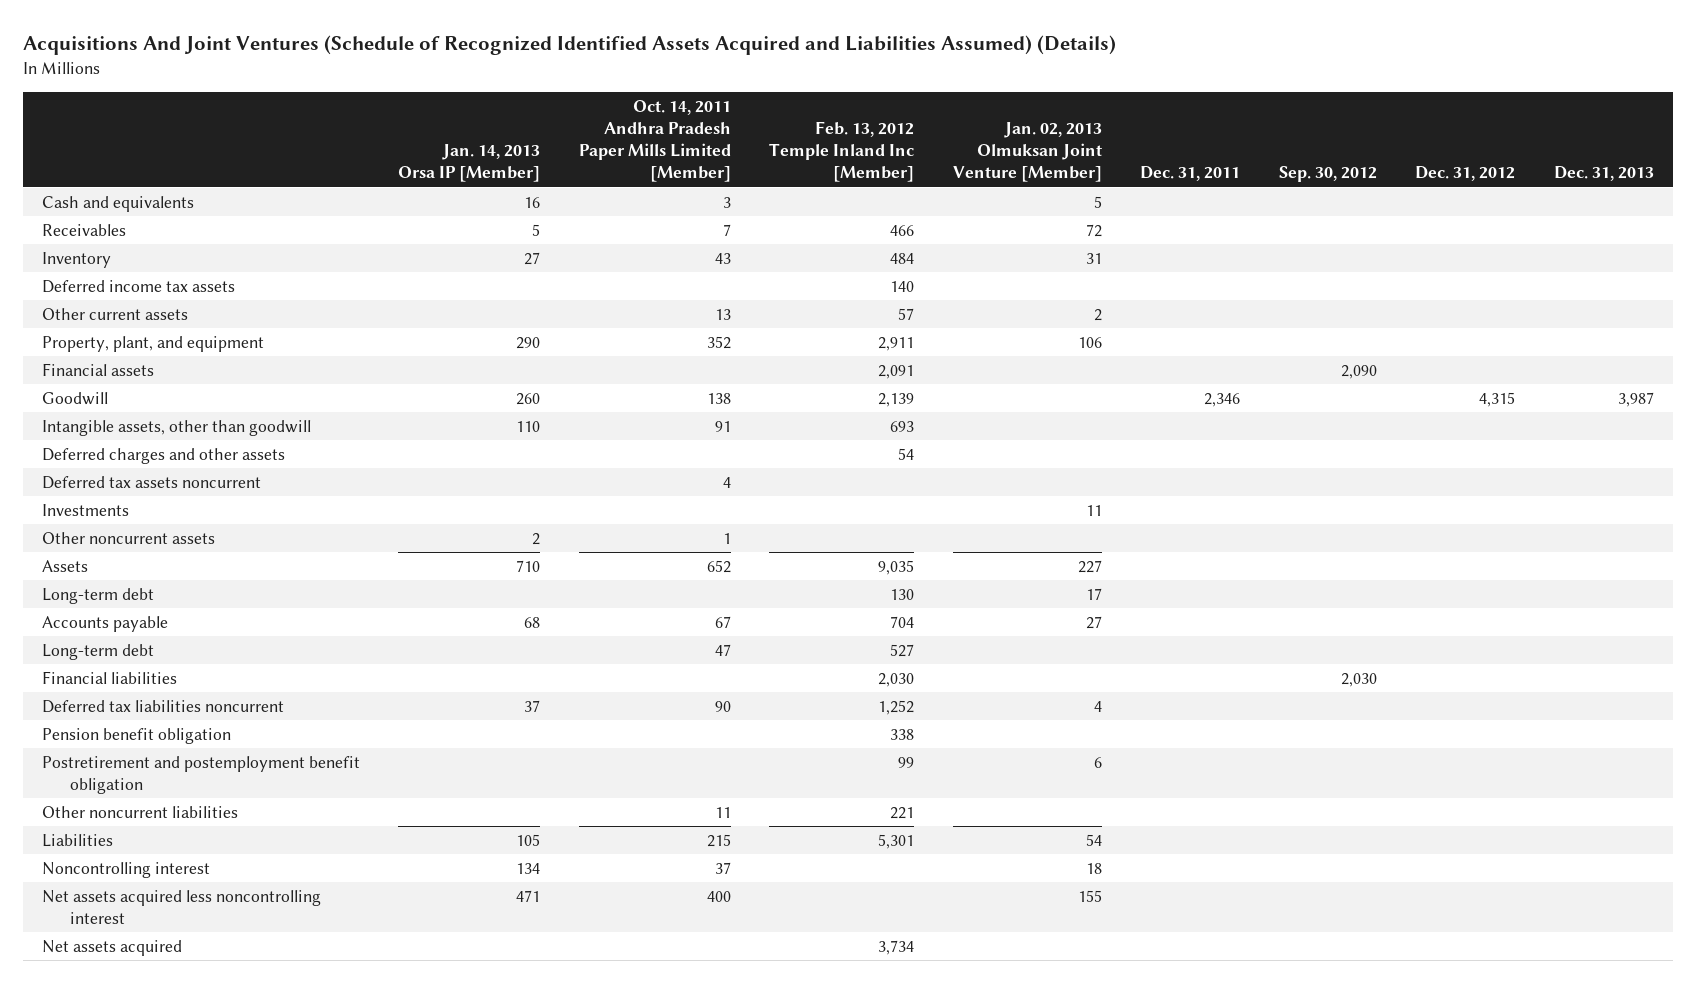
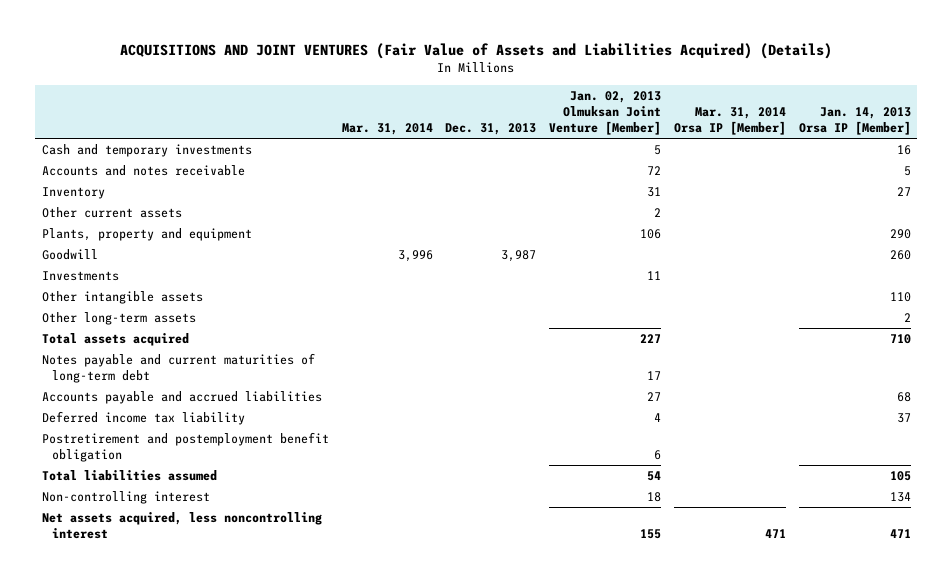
- Acquisitions And Joint Ventures (Schedule of Recognized Identified Assets Acquired and Liabilities Assumed) (Details)
+ ACQUISITIONS AND JOINT VENTURES (Fair Value of Assets and Liabilities Acquired) (Details)
- | Jan. 14, 2013 Orsa IP [Member] | Oct. 14, 2011 Andhra Pradesh Paper Mills Limited [Member] | Feb. 13, 2012 Temple Inland Inc [Member] | Jan. 02, 2013 Olmuksan Joint Venture [Member] | Dec. 31, 2011 | Sep. 30, 2012 | Dec. 31, 2012 | Dec. 31, 2013
+ | Mar. 31, 2014 | Dec. 31, 2013 | Jan. 02, 2013 Olmuksan Joint Venture [Member] | Mar. 31, 2014 Orsa IP [Member] | Jan. 14, 2013 Orsa IP [Member]
- Cash and equivalents | 16 | 3 | | 5 | | | |
- Receivables | 5 | 7 | 466 | 72 | | | |
+ Cash and temporary investments | | | 5 | | 16
+ Accounts and notes receivable | | | 72 | | 5
- Deferred income tax assets | | | 140 | | | | |
- Property, plant, and equipment | 290 | 352 | 2,911 | 106 | | | |
- Financial assets | | | 2,091 | | | 2,090 | |
+ Plants, property and equipment | | | 106 | | 290
- Intangible assets, other than goodwill | 110 | 91 | 693 | | | | |
- Deferred charges and other assets | | | 54 | | | | |
- Deferred tax assets noncurrent | | 4 | | | | | |
- Other noncurrent assets | 2 | 1 | | | | | |
- Assets | 710 | 652 | 9,035 | 227 | | | |
- Long-term debt | | | 130 | 17 | | | |
- Accounts payable | 68 | 67 | 704 | 27 | | | |
- Long-term debt | | 47 | 527 | | | | |
- Financial liabilities | | | 2,030 | | | 2,030 | |
- Deferred tax liabilities noncurrent | 37 | 90 | 1,252 | 4 | | | |
- Pension benefit obligation | | | 338 | | | | |
+ Other intangible assets | | | | | 110
+ Other long-term assets | | | | | 2
+ Total assets acquired | | | 227 | | 710
+ Notes payable and current maturities of long-term debt | | | 17 | |
+ Accounts payable and accrued liabilities | | | 27 | | 68
+ Deferred income tax liability | | | 4 | | 37
- Other noncurrent liabilities | | 11 | 221 | | | | |
- Liabilities | 105 | 215 | 5,301 | 54 | | | |
- Noncontrolling interest | 134 | 37 | | 18 | | | |
- Net assets acquired less noncontrolling interest | 471 | 400 | | 155 | | | |
- Net assets acquired | | | 3,734 | | | | |
+ Total liabilities assumed | | | 54 | | 105
+ Non-controlling interest | | | 18 | | 134
+ Net assets acquired, less noncontrolling interest | | | 155 | 471 | 471

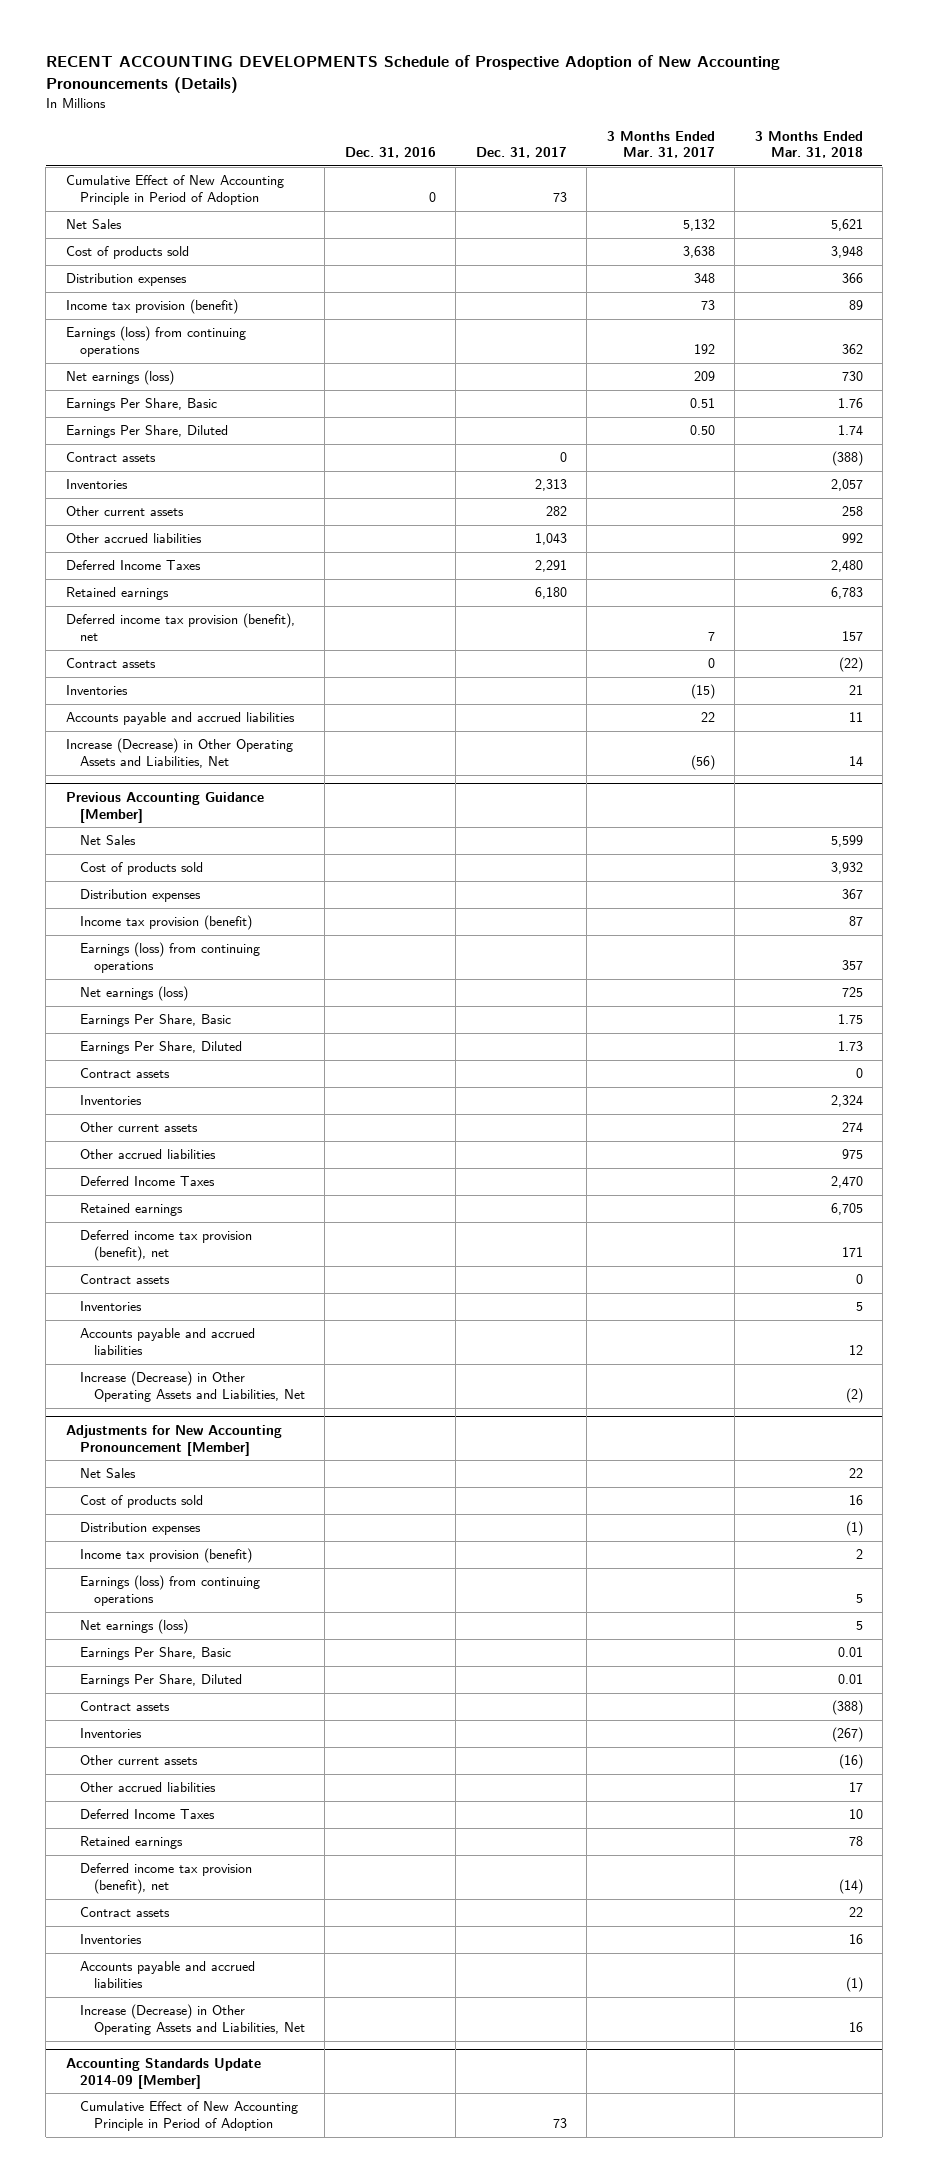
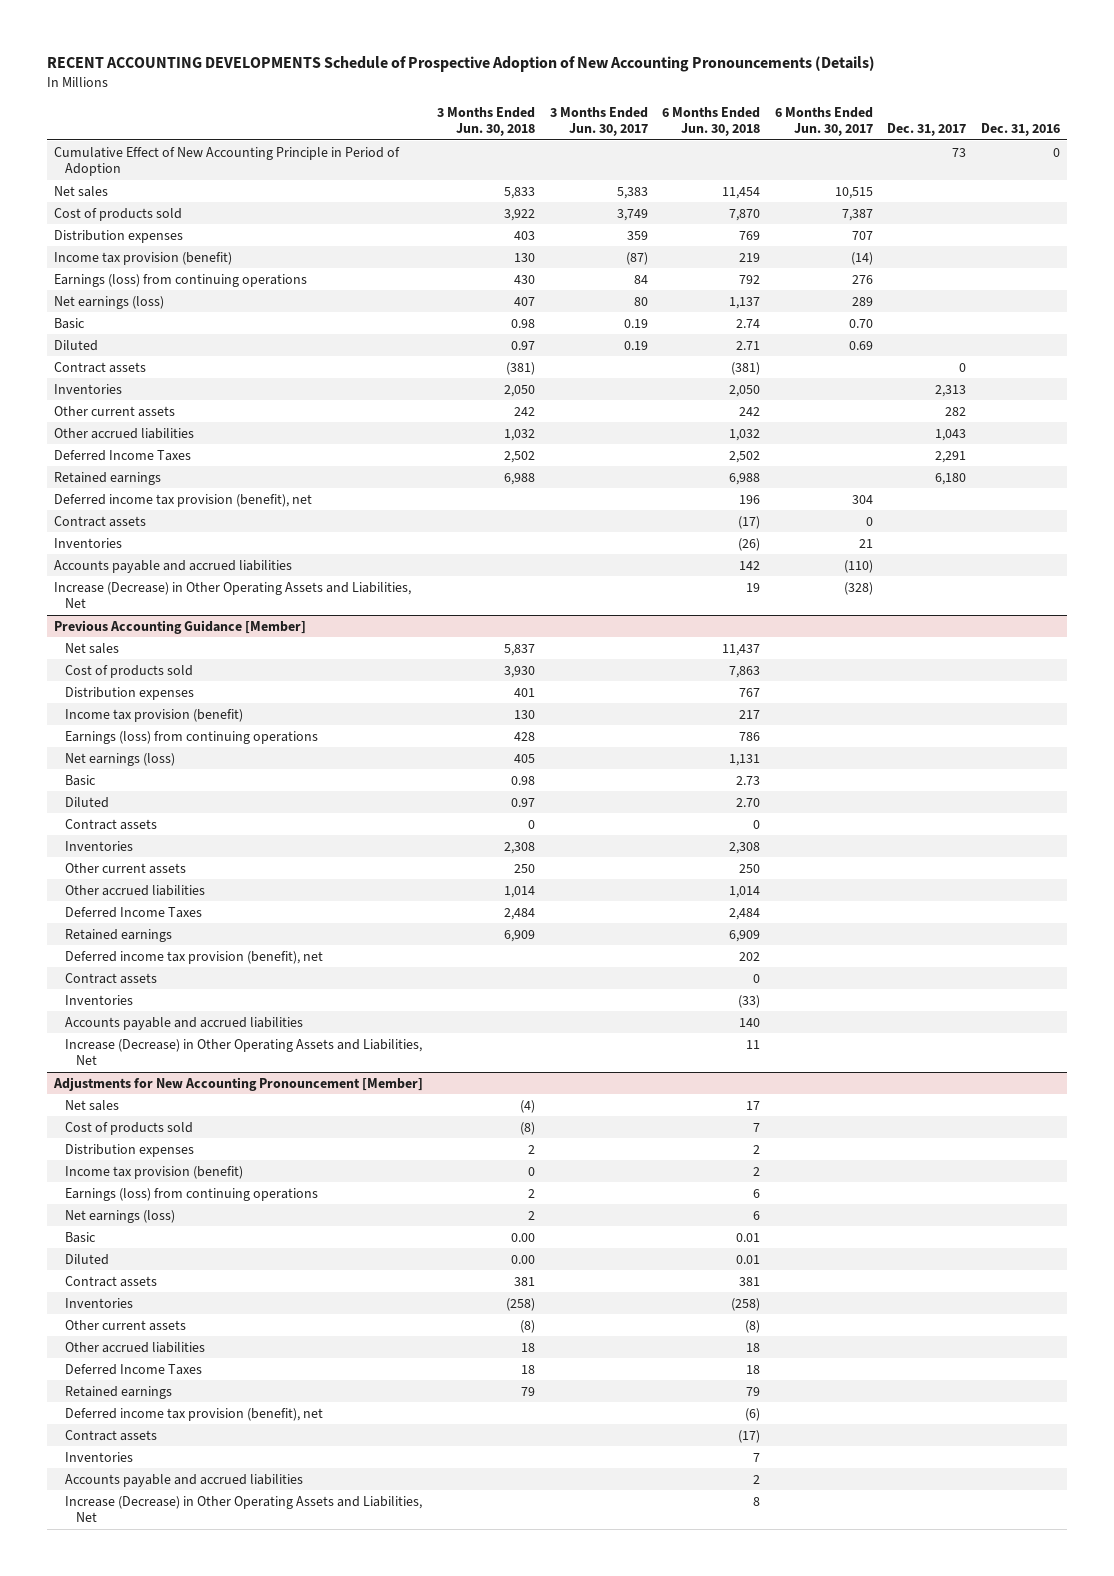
- | Dec. 31, 2016 | Dec. 31, 2017 | 3 Months Ended Mar. 31, 2017 | 3 Months Ended Mar. 31, 2018
+ | 3 Months Ended Jun. 30, 2018 | 3 Months Ended Jun. 30, 2017 | 6 Months Ended Jun. 30, 2018 | 6 Months Ended Jun. 30, 2017 | Dec. 31, 2017 | Dec. 31, 2016
- Net Sales | | | 5,132 | 5,621
+ Net sales | 5,833 | 5,383 | 11,454 | 10,515 | |
- Earnings Per Share, Basic | | | 0.51 | 1.76
- Earnings Per Share, Diluted | | | 0.50 | 1.74
+ Basic | 0.98 | 0.19 | 2.74 | 0.70 | |
+ Diluted | 0.97 | 0.19 | 2.71 | 0.69 | |
@ Previous Accounting Guidance [Member]
- Net Sales | | | | 5,599
+ Net sales | 5,837 | | 11,437 | | |
- Earnings Per Share, Basic | | | | 1.75
- Earnings Per Share, Diluted | | | | 1.73
+ Basic | 0.98 | | 2.73 | | |
+ Diluted | 0.97 | | 2.70 | | |
@ Adjustments for New Accounting Pronouncement [Member]
- Net Sales | | | | 22
+ Net sales | (4) | | 17 | | |
- Earnings Per Share, Basic | | | | 0.01
- Earnings Per Share, Diluted | | | | 0.01
+ Basic | 0.00 | | 0.01 | | |
+ Diluted | 0.00 | | 0.01 | | |
- Accounting Standards Update 2014-09 [Member]
- Cumulative Effect of New Accounting Principle in Period of Adoption | | 73 | |

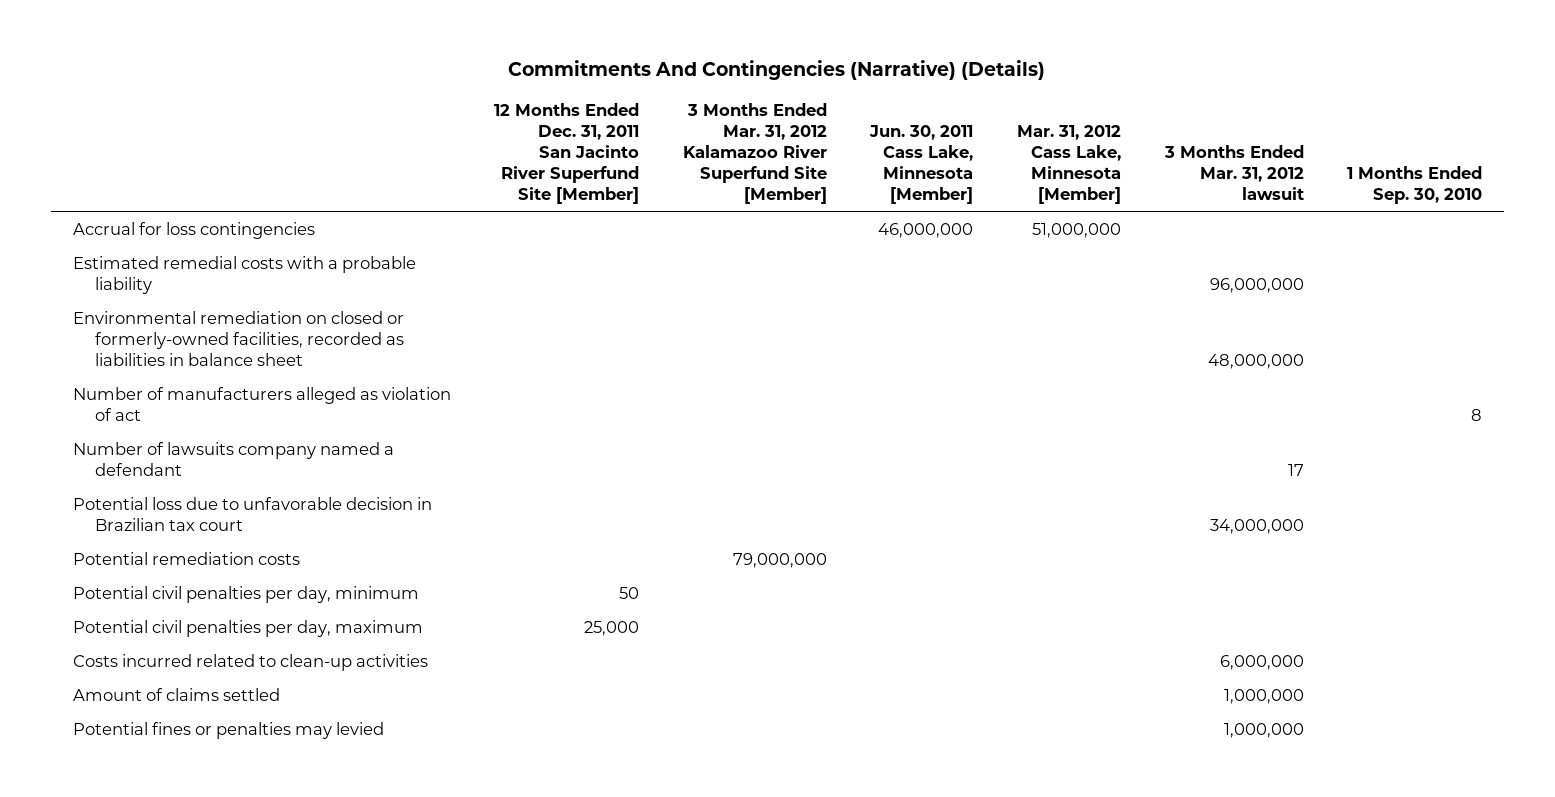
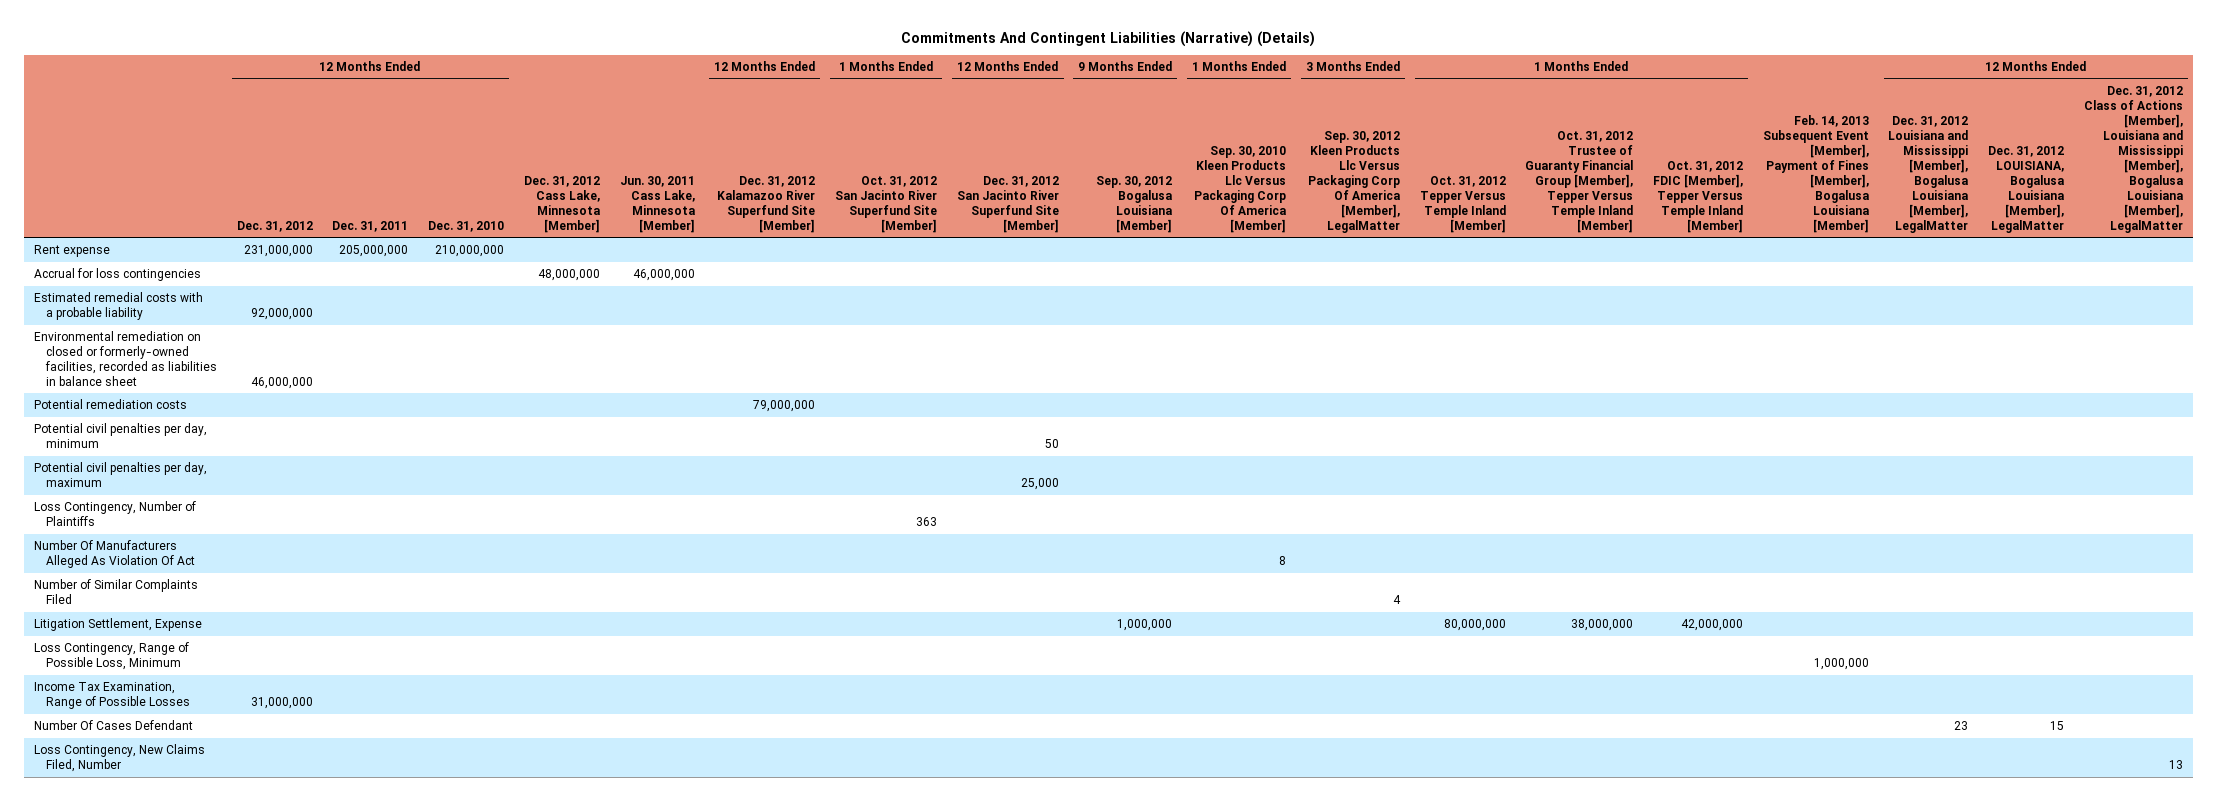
- Commitments And Contingencies (Narrative) (Details)
+ Commitments And Contingent Liabilities (Narrative) (Details)
- | 12 Months Ended Dec. 31, 2011 San Jacinto River Superfund Site [Member] | 3 Months Ended Mar. 31, 2012 Kalamazoo River Superfund Site [Member] | Jun. 30, 2011 Cass Lake, Minnesota [Member] | Mar. 31, 2012 Cass Lake, Minnesota [Member] | 3 Months Ended Mar. 31, 2012 lawsuit | 1 Months Ended Sep. 30, 2010
+ | 12 Months Ended Dec. 31, 2012 | 12 Months Ended Dec. 31, 2011 | 12 Months Ended Dec. 31, 2010 | Dec. 31, 2012 Cass Lake, Minnesota [Member] | Jun. 30, 2011 Cass Lake, Minnesota [Member] | 12 Months Ended Dec. 31, 2012 Kalamazoo River Superfund Site [Member] | 1 Months Ended Oct. 31, 2012 San Jacinto River Superfund Site [Member] | 12 Months Ended Dec. 31, 2012 San Jacinto River Superfund Site [Member] | 9 Months Ended Sep. 30, 2012 Bogalusa Louisiana [Member] | 1 Months Ended Sep. 30, 2010 Kleen Products Llc Versus Packaging Corp Of America [Member] | 3 Months Ended Sep. 30, 2012 Kleen Products Llc Versus Packaging Corp Of America [Member], LegalMatter | 1 Months Ended Oct. 31, 2012 Tepper Versus Temple Inland [Member] | 1 Months Ended Oct. 31, 2012 Trustee of Guaranty Financial Group [Member], Tepper Versus Temple Inland [Member] | 1 Months Ended Oct. 31, 2012 FDIC [Member], Tepper Versus Temple Inland [Member] | Feb. 14, 2013 Subsequent Event [Member], Payment of Fines [Member], Bogalusa Louisiana [Member] | 12 Months Ended Dec. 31, 2012 Louisiana and Mississippi [Member], Bogalusa Louisiana [Member], LegalMatter | 12 Months Ended Dec. 31, 2012 LOUISIANA, Bogalusa Louisiana [Member], LegalMatter | 12 Months Ended Dec. 31, 2012 Class of Actions [Member], Louisiana and Mississippi [Member], Bogalusa Louisiana [Member], LegalMatter
+ Rent expense | 231,000,000 | 205,000,000 | 210,000,000 | | | | | | | | | | | | | | |
- Number of manufacturers alleged as violation of act | | | | | | 8
- Number of lawsuits company named a defendant | | | | | 17 |
- Potential loss due to unfavorable decision in Brazilian tax court | | | | | 34,000,000 |
- Costs incurred related to clean-up activities | | | | | 6,000,000 |
- Amount of claims settled | | | | | 1,000,000 |
- Potential fines or penalties may levied | | | | | 1,000,000 |
+ Loss Contingency, Number of Plaintiffs | | | | | | | 363 | | | | | | | | | | |
+ Number Of Manufacturers Alleged As Violation Of Act | | | | | | | | | | 8 | | | | | | | |
+ Number of Similar Complaints Filed | | | | | | | | | | | 4 | | | | | | |
+ Litigation Settlement, Expense | | | | | | | | | 1,000,000 | | | 80,000,000 | 38,000,000 | 42,000,000 | | | |
+ Loss Contingency, Range of Possible Loss, Minimum | | | | | | | | | | | | | | | 1,000,000 | | |
+ Income Tax Examination, Range of Possible Losses | 31,000,000 | | | | | | | | | | | | | | | | |
+ Number Of Cases Defendant | | | | | | | | | | | | | | | | 23 | 15 |
+ Loss Contingency, New Claims Filed, Number | | | | | | | | | | | | | | | | | | 13

